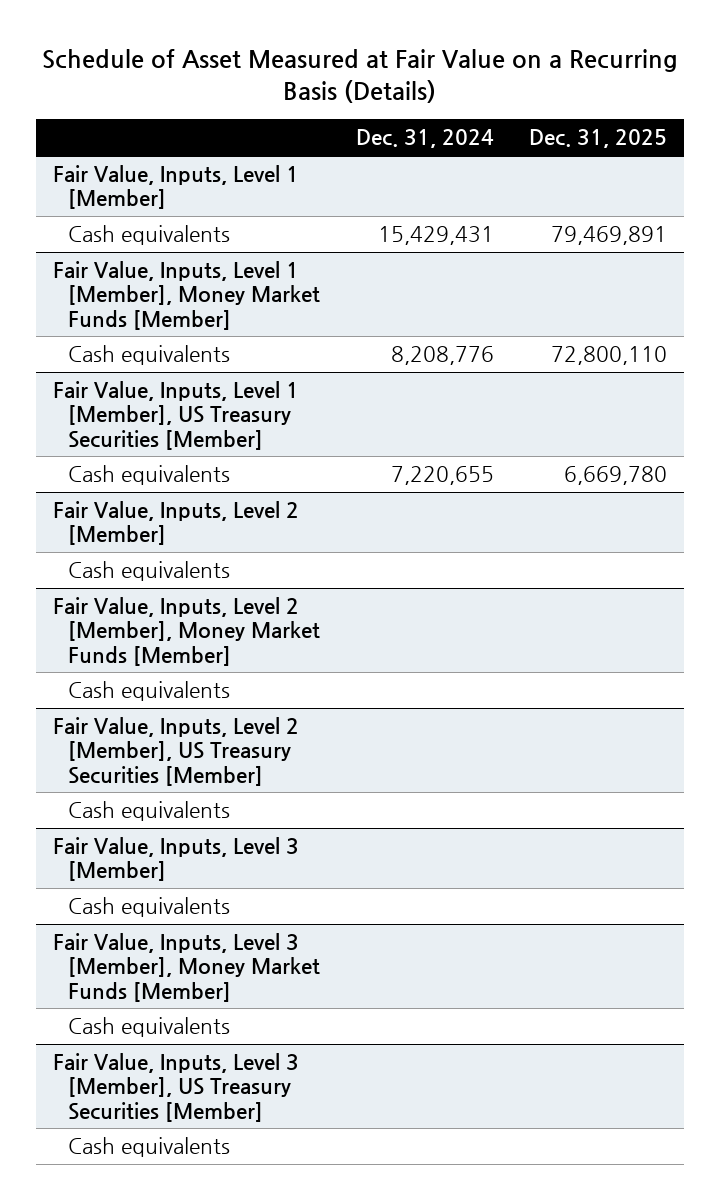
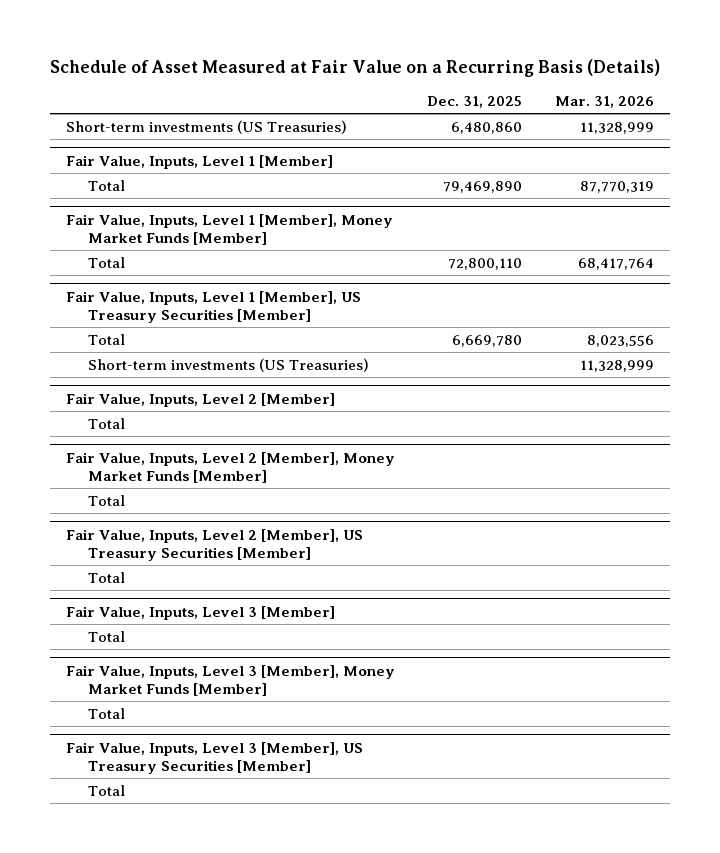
- | Dec. 31, 2024 | Dec. 31, 2025
+ | Dec. 31, 2025 | Mar. 31, 2026
+ Short-term investments (US Treasuries) | 6,480,860 | 11,328,999
@ Fair Value, Inputs, Level 1 [Member]
- Cash equivalents | 15,429,431 | 79,469,891
+ Total | 79,469,890 | 87,770,319
@ Fair Value, Inputs, Level 1 [Member], Money Market Funds [Member]
- Cash equivalents | 8,208,776 | 72,800,110
+ Total | 72,800,110 | 68,417,764
@ Fair Value, Inputs, Level 1 [Member], US Treasury Securities [Member]
- Cash equivalents | 7,220,655 | 6,669,780
+ Total | 6,669,780 | 8,023,556
+ Short-term investments (US Treasuries) | | 11,328,999
@ Fair Value, Inputs, Level 2 [Member]
- Cash equivalents
+ Total
@ Fair Value, Inputs, Level 2 [Member], Money Market Funds [Member]
- Cash equivalents
+ Total
@ Fair Value, Inputs, Level 2 [Member], US Treasury Securities [Member]
- Cash equivalents
+ Total
@ Fair Value, Inputs, Level 3 [Member]
- Cash equivalents
+ Total
@ Fair Value, Inputs, Level 3 [Member], Money Market Funds [Member]
- Cash equivalents
+ Total
@ Fair Value, Inputs, Level 3 [Member], US Treasury Securities [Member]
- Cash equivalents
+ Total

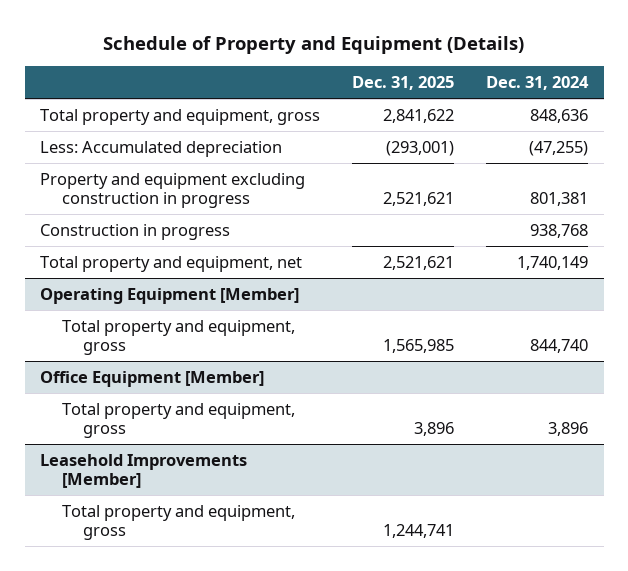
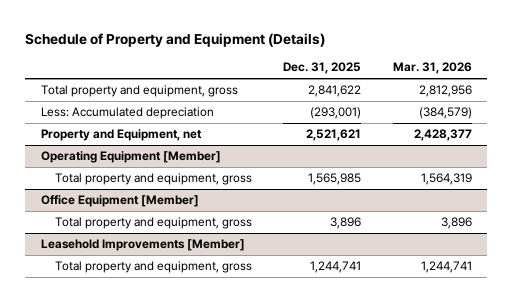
- | Dec. 31, 2025 | Dec. 31, 2024
+ | Dec. 31, 2025 | Mar. 31, 2026
- Property and equipment excluding construction in progress | 2,521,621 | 801,381
- Construction in progress | | 938,768
- Total property and equipment, net | 2,521,621 | 1,740,149
+ Property and Equipment, net | 2,521,621 | 2,428,377

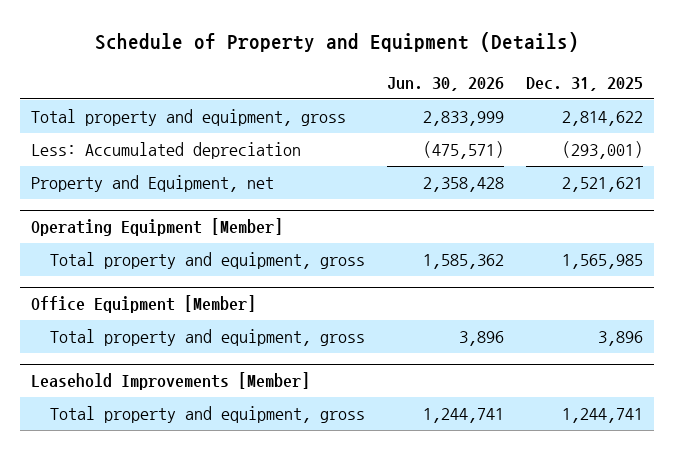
- | Dec. 31, 2025 | Mar. 31, 2026
+ | Jun. 30, 2026 | Dec. 31, 2025
- Total property and equipment, gross | 2,841,622 | 2,812,956
+ Total property and equipment, gross | 2,833,999 | 2,814,622

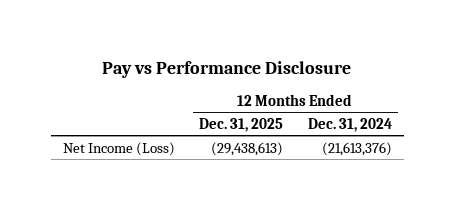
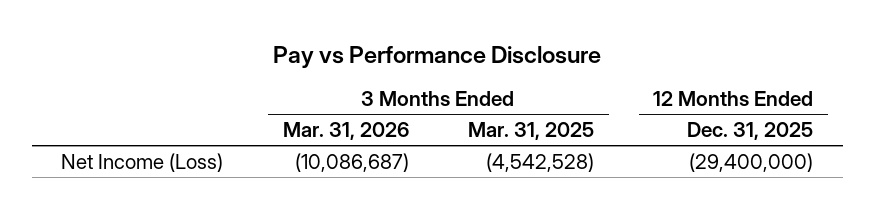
- | 12 Months Ended Dec. 31, 2025 | 12 Months Ended Dec. 31, 2024
+ | 3 Months Ended Mar. 31, 2026 | 3 Months Ended Mar. 31, 2025 | 12 Months Ended Dec. 31, 2025
- Net Income (Loss) | (29,438,613) | (21,613,376)
+ Net Income (Loss) | (10,086,687) | (4,542,528) | (29,400,000)

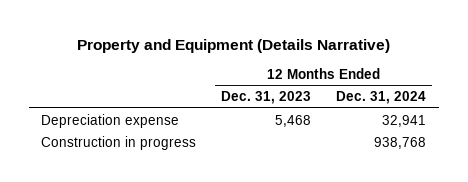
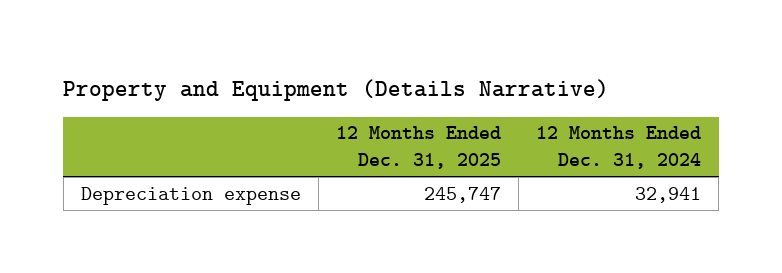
- | 12 Months Ended Dec. 31, 2023 | 12 Months Ended Dec. 31, 2024
+ | 12 Months Ended Dec. 31, 2025 | 12 Months Ended Dec. 31, 2024
- Construction in progress | | 938,768

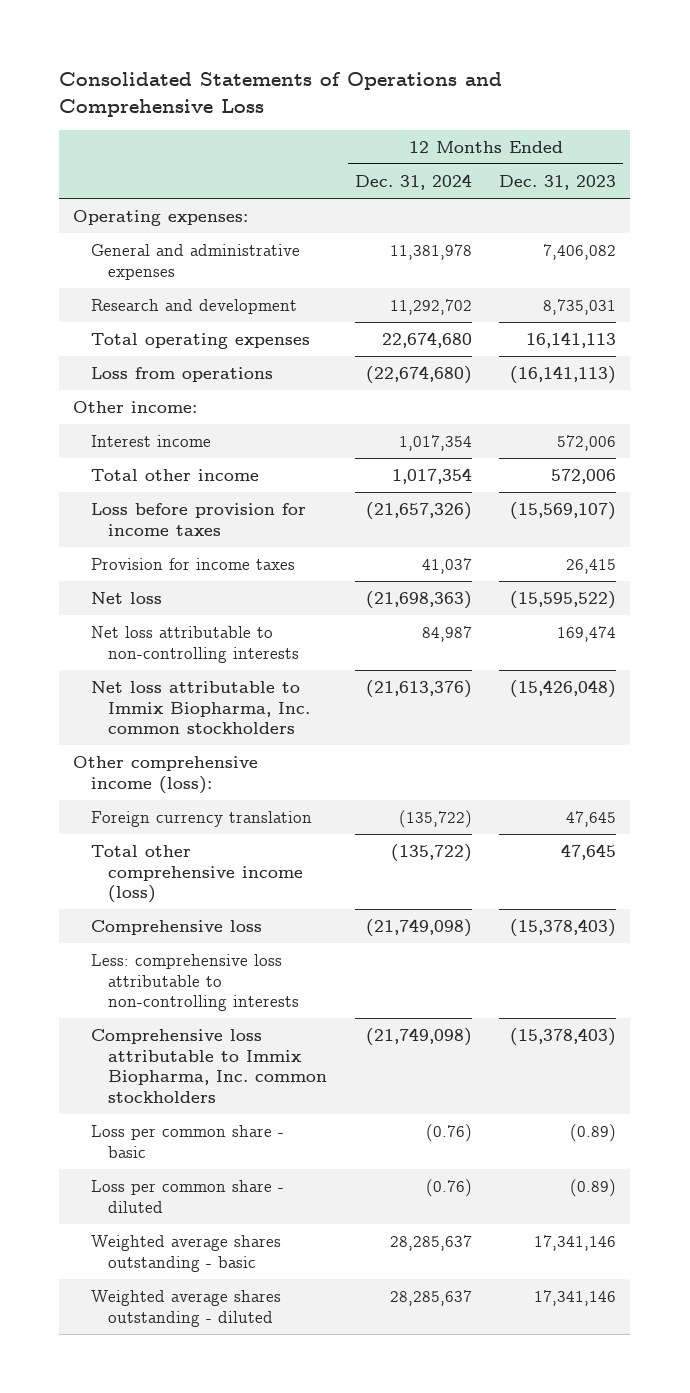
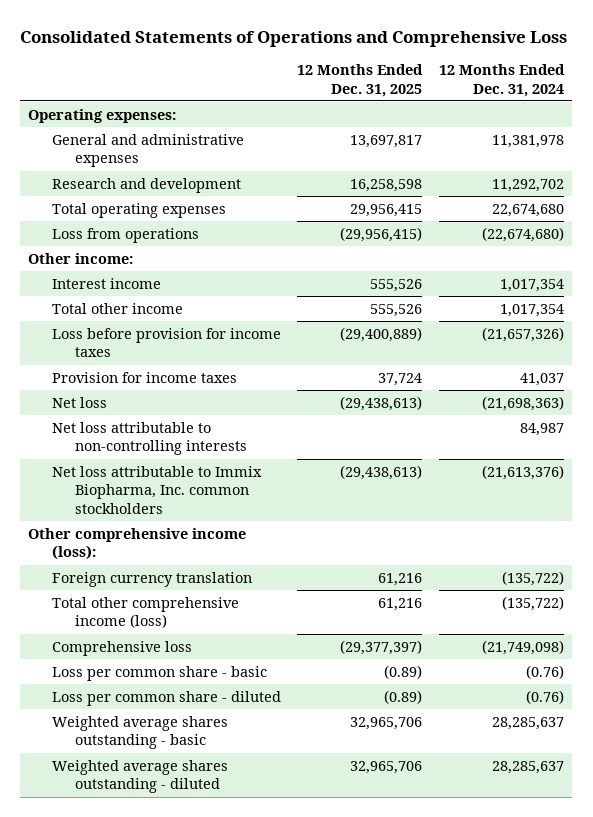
- | 12 Months Ended Dec. 31, 2024 | 12 Months Ended Dec. 31, 2023
+ | 12 Months Ended Dec. 31, 2025 | 12 Months Ended Dec. 31, 2024
- Less: comprehensive loss attributable to non-controlling interests
- Comprehensive loss attributable to Immix Biopharma, Inc. common stockholders | (21,749,098) | (15,378,403)

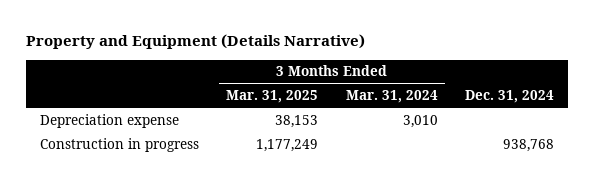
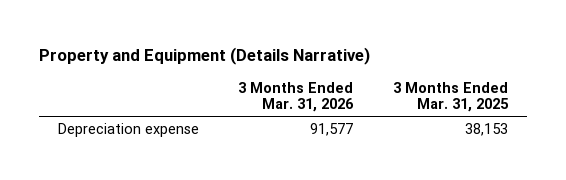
- | 3 Months Ended Mar. 31, 2025 | 3 Months Ended Mar. 31, 2024 | Dec. 31, 2024
+ | 3 Months Ended Mar. 31, 2026 | 3 Months Ended Mar. 31, 2025
- Construction in progress | 1,177,249 | | 938,768

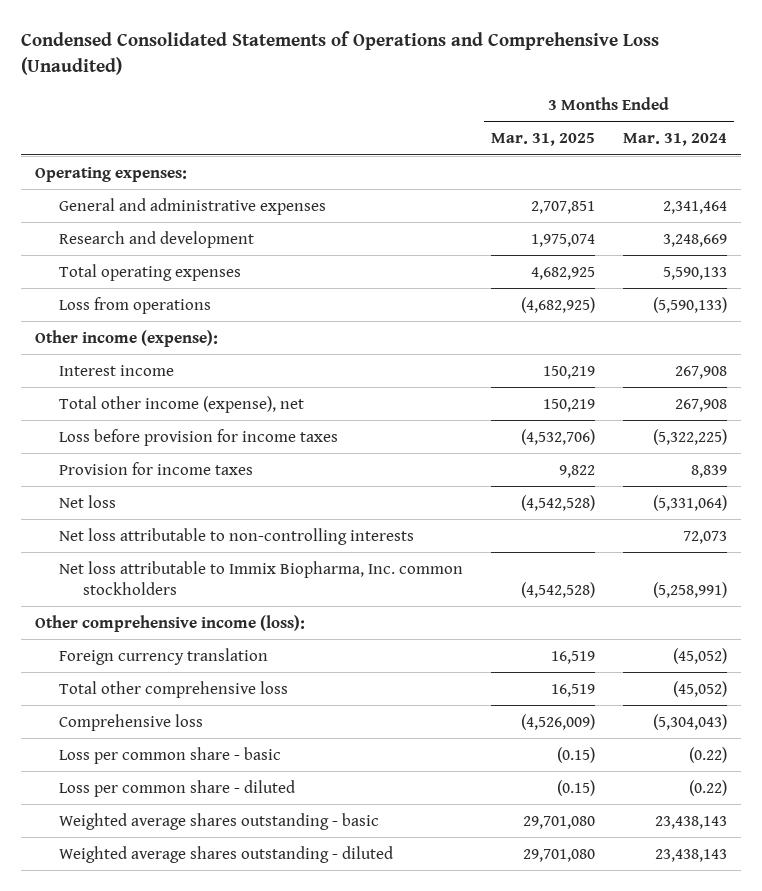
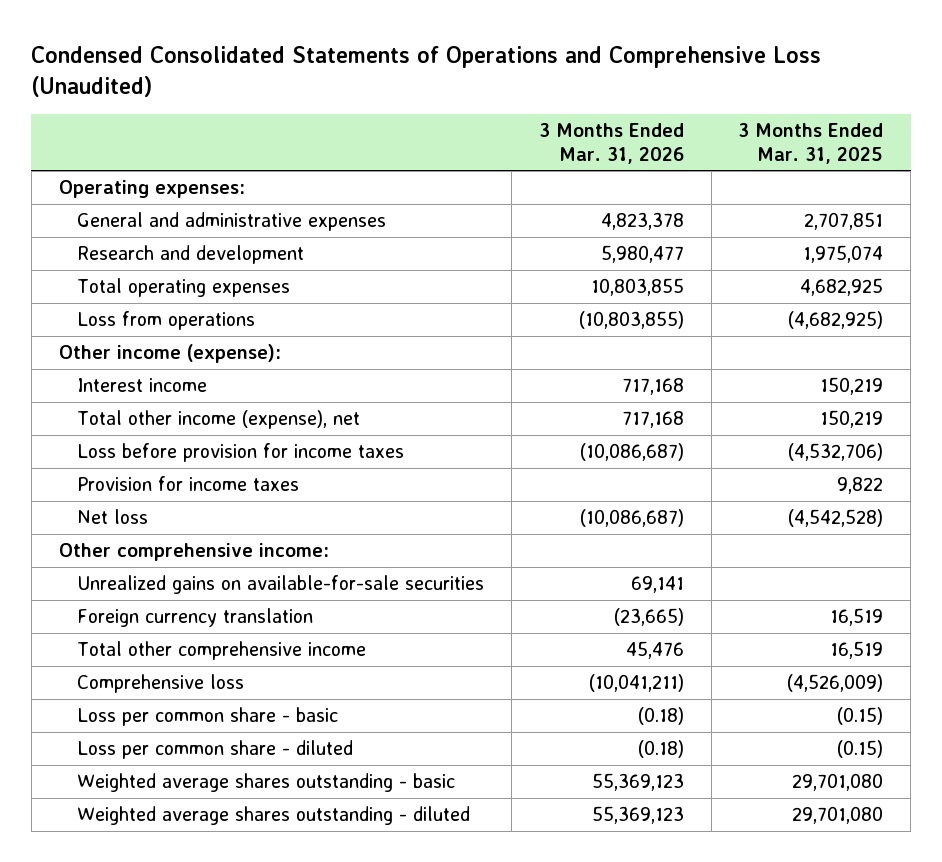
- | 3 Months Ended Mar. 31, 2025 | 3 Months Ended Mar. 31, 2024
+ | 3 Months Ended Mar. 31, 2026 | 3 Months Ended Mar. 31, 2025
- Net loss attributable to non-controlling interests | | 72,073
- Net loss attributable to Immix Biopharma, Inc. common stockholders | (4,542,528) | (5,258,991)
- Other comprehensive income (loss):
+ Other comprehensive income:
+ Unrealized gains on available-for-sale securities | 69,141 |
- Total other comprehensive loss | 16,519 | (45,052)
+ Total other comprehensive income | 45,476 | 16,519

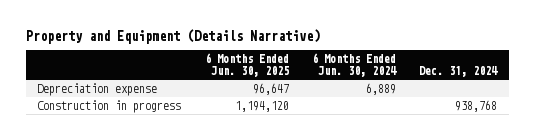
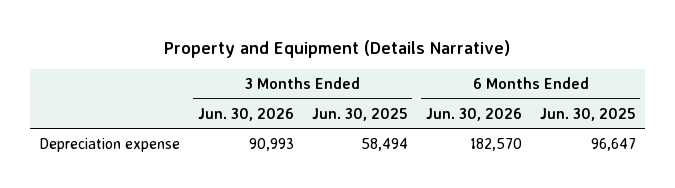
- | 6 Months Ended Jun. 30, 2025 | 6 Months Ended Jun. 30, 2024 | Dec. 31, 2024
+ | 3 Months Ended Jun. 30, 2026 | 3 Months Ended Jun. 30, 2025 | 6 Months Ended Jun. 30, 2026 | 6 Months Ended Jun. 30, 2025
- Construction in progress | 1,194,120 | | 938,768

